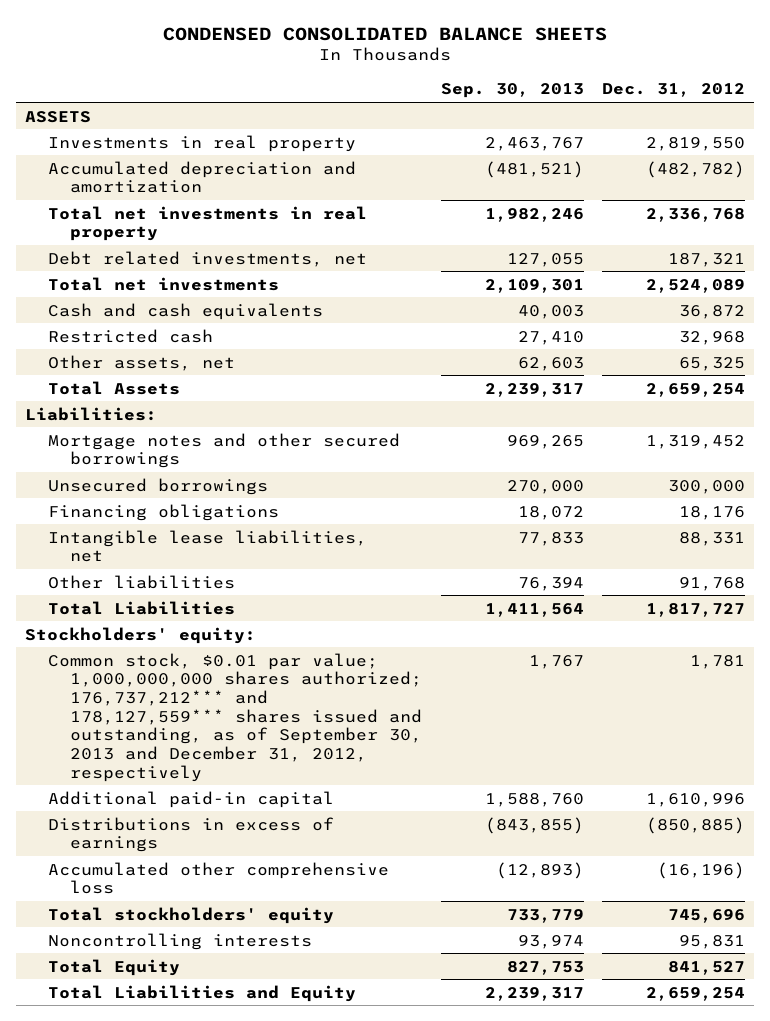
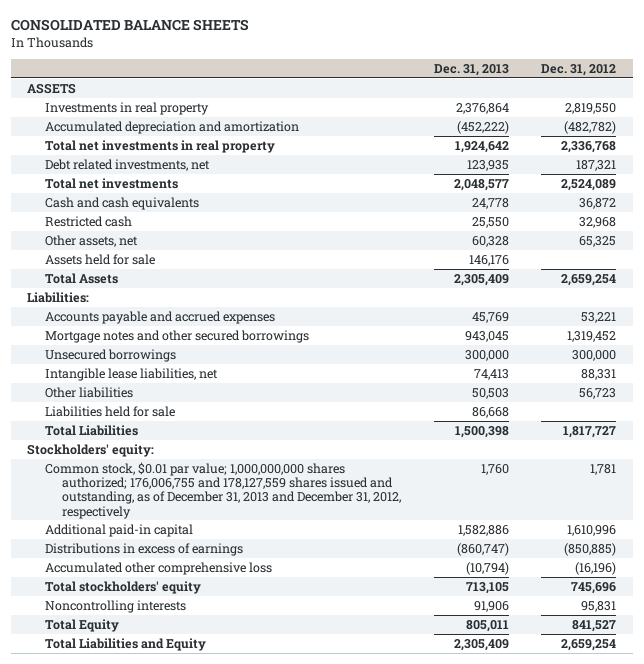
- CONDENSED CONSOLIDATED BALANCE SHEETS
+ CONSOLIDATED BALANCE SHEETS
- | Sep. 30, 2013 | Dec. 31, 2012
+ | Dec. 31, 2013 | Dec. 31, 2012
+ Assets held for sale | 146,176 |
+ Accounts payable and accrued expenses | 45,769 | 53,221
- Financing obligations | 18,072 | 18,176
- Other liabilities | 76,394 | 91,768
+ Other liabilities | 50,503 | 56,723
+ Liabilities held for sale | 86,668 |
- Common stock, $0.01 par value; 1,000,000,000 shares authorized; 176,737,212*** and 178,127,559*** shares issued and outstanding, as of September 30, 2013 and December 31, 2012, respectively | 1,767 | 1,781
+ Common stock, $0.01 par value; 1,000,000,000 shares authorized; 176,006,755 and 178,127,559 shares issued and outstanding, as of December 31, 2013 and December 31, 2012, respectively | 1,760 | 1,781

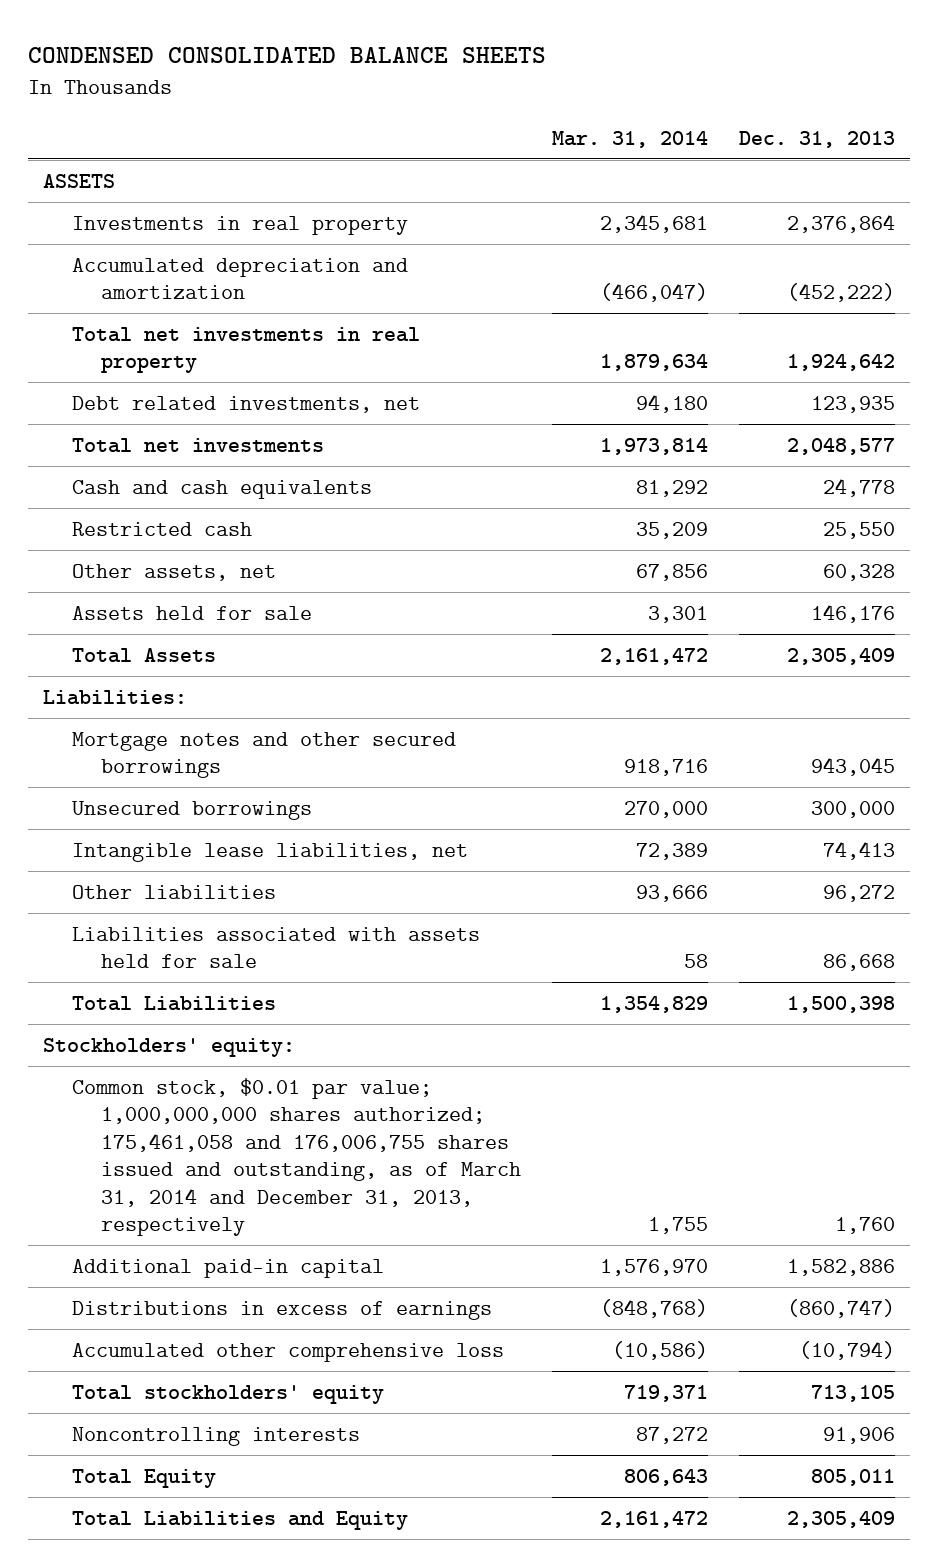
- CONSOLIDATED BALANCE SHEETS
+ CONDENSED CONSOLIDATED BALANCE SHEETS
- | Dec. 31, 2013 | Dec. 31, 2012
+ | Mar. 31, 2014 | Dec. 31, 2013
- Accounts payable and accrued expenses | 45,769 | 53,221
- Other liabilities | 50,503 | 56,723
- Liabilities held for sale | 86,668 |
+ Other liabilities | 93,666 | 96,272
+ Liabilities associated with assets held for sale | 58 | 86,668
- Common stock, $0.01 par value; 1,000,000,000 shares authorized; 176,006,755 and 178,127,559 shares issued and outstanding, as of December 31, 2013 and December 31, 2012, respectively | 1,760 | 1,781
+ Common stock, $0.01 par value; 1,000,000,000 shares authorized; 175,461,058 and 176,006,755 shares issued and outstanding, as of March 31, 2014 and December 31, 2013, respectively | 1,755 | 1,760

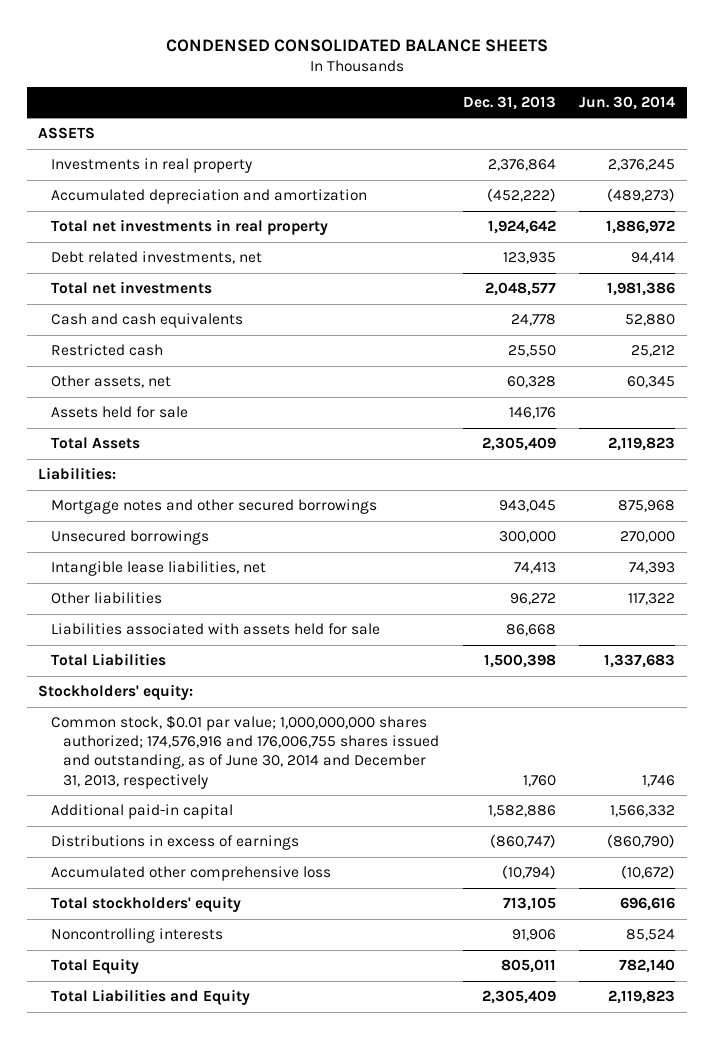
- | Mar. 31, 2014 | Dec. 31, 2013
+ | Dec. 31, 2013 | Jun. 30, 2014
- Common stock, $0.01 par value; 1,000,000,000 shares authorized; 175,461,058 and 176,006,755 shares issued and outstanding, as of March 31, 2014 and December 31, 2013, respectively | 1,755 | 1,760
+ Common stock, $0.01 par value; 1,000,000,000 shares authorized; 174,576,916 and 176,006,755 shares issued and outstanding, as of June 30, 2014 and December 31, 2013, respectively | 1,760 | 1,746

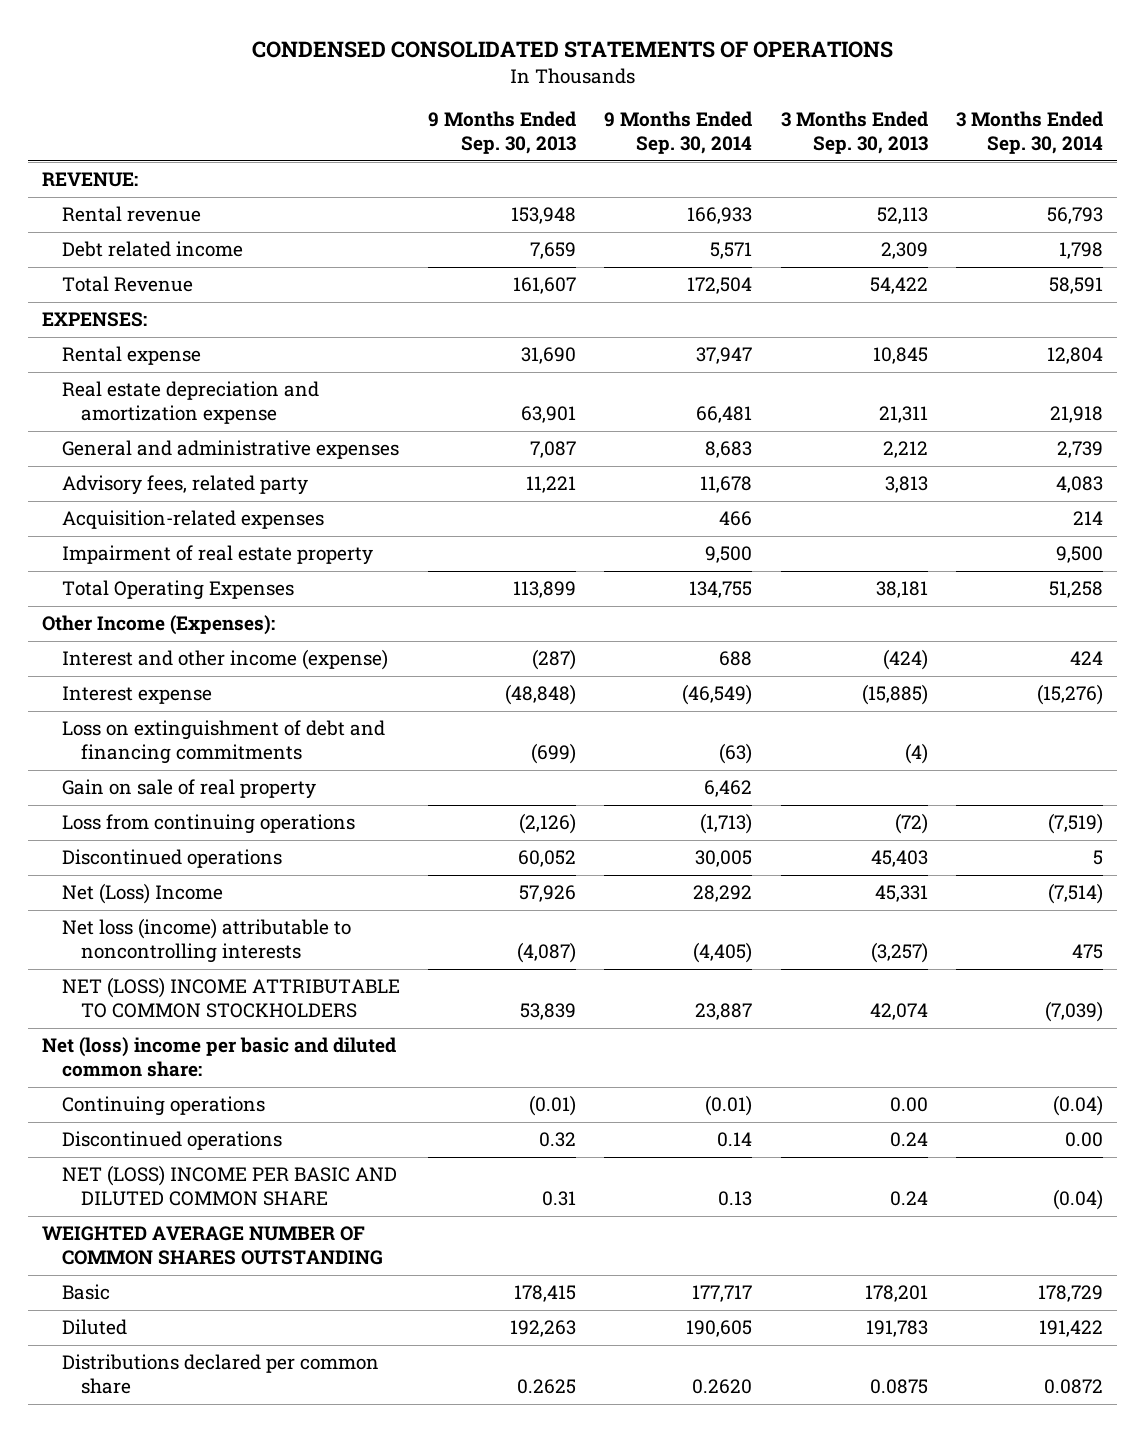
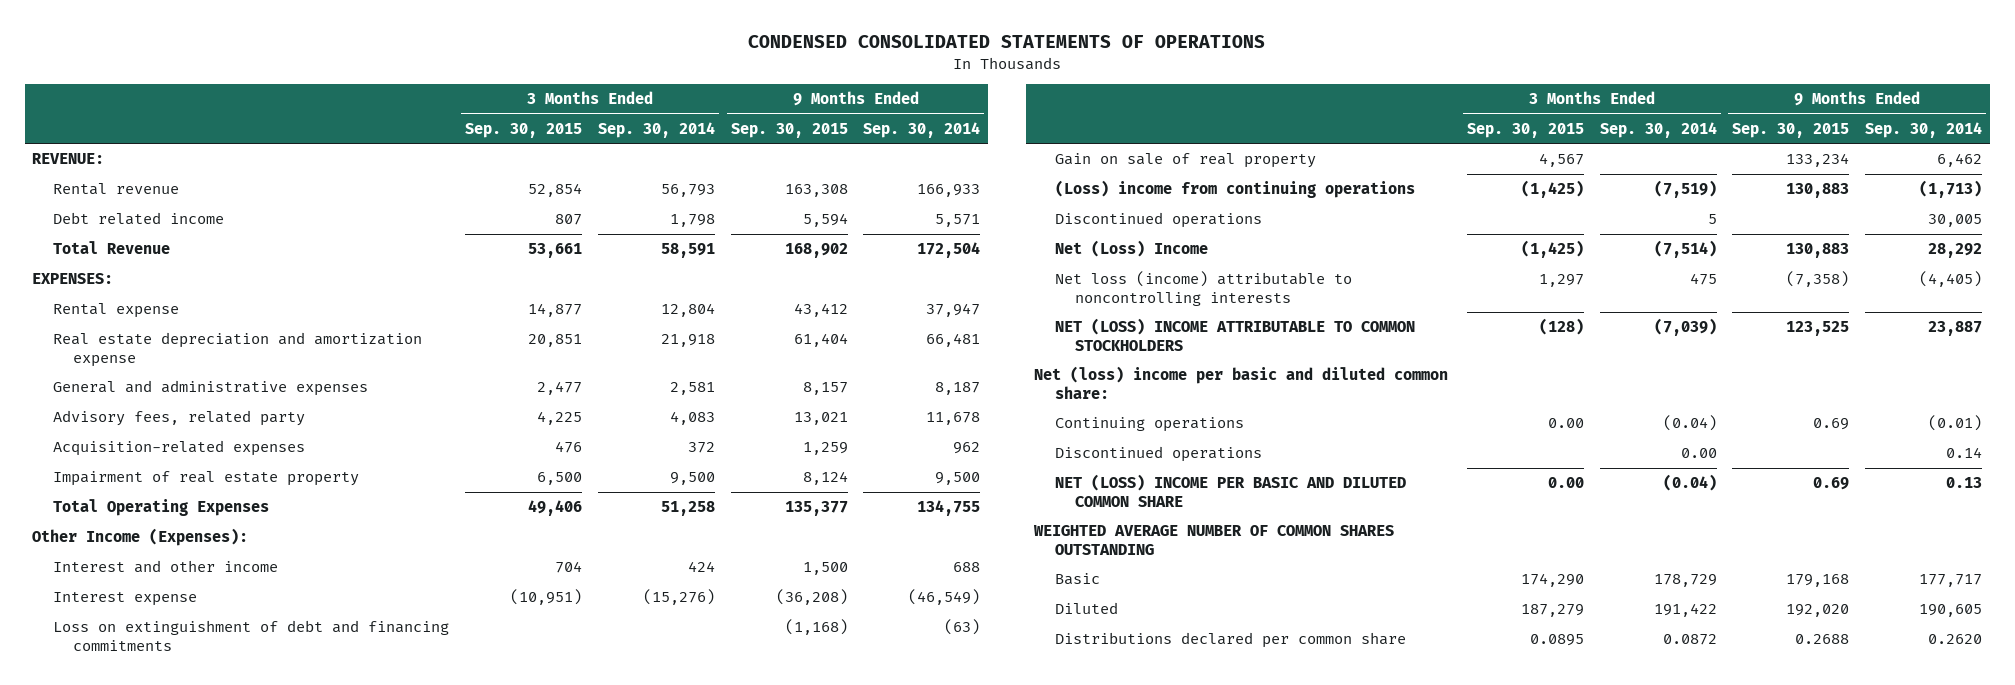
- | 9 Months Ended Sep. 30, 2013 | 9 Months Ended Sep. 30, 2014 | 3 Months Ended Sep. 30, 2013 | 3 Months Ended Sep. 30, 2014
+ | 3 Months Ended Sep. 30, 2015 | 3 Months Ended Sep. 30, 2014 | 9 Months Ended Sep. 30, 2015 | 9 Months Ended Sep. 30, 2014
- General and administrative expenses | 7,087 | 8,683 | 2,212 | 2,739
+ General and administrative expenses | 2,477 | 2,581 | 8,157 | 8,187
- Acquisition-related expenses | | 466 | | 214
+ Acquisition-related expenses | 476 | 372 | 1,259 | 962
- Interest and other income (expense) | (287) | 688 | (424) | 424
+ Interest and other income | 704 | 424 | 1,500 | 688
- Loss from continuing operations | (2,126) | (1,713) | (72) | (7,519)
+ (Loss) income from continuing operations | (1,425) | (7,519) | 130,883 | (1,713)

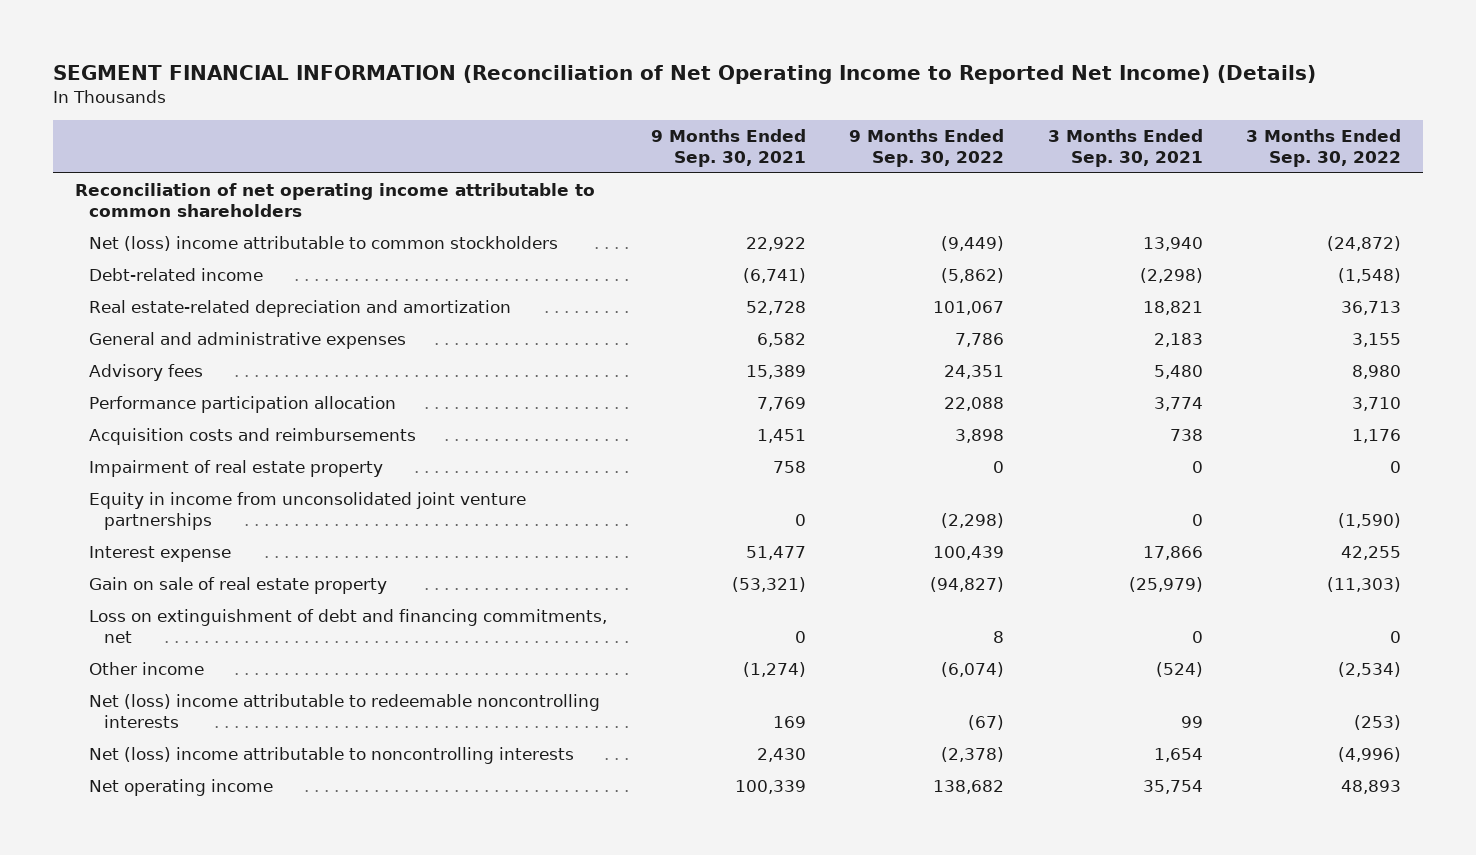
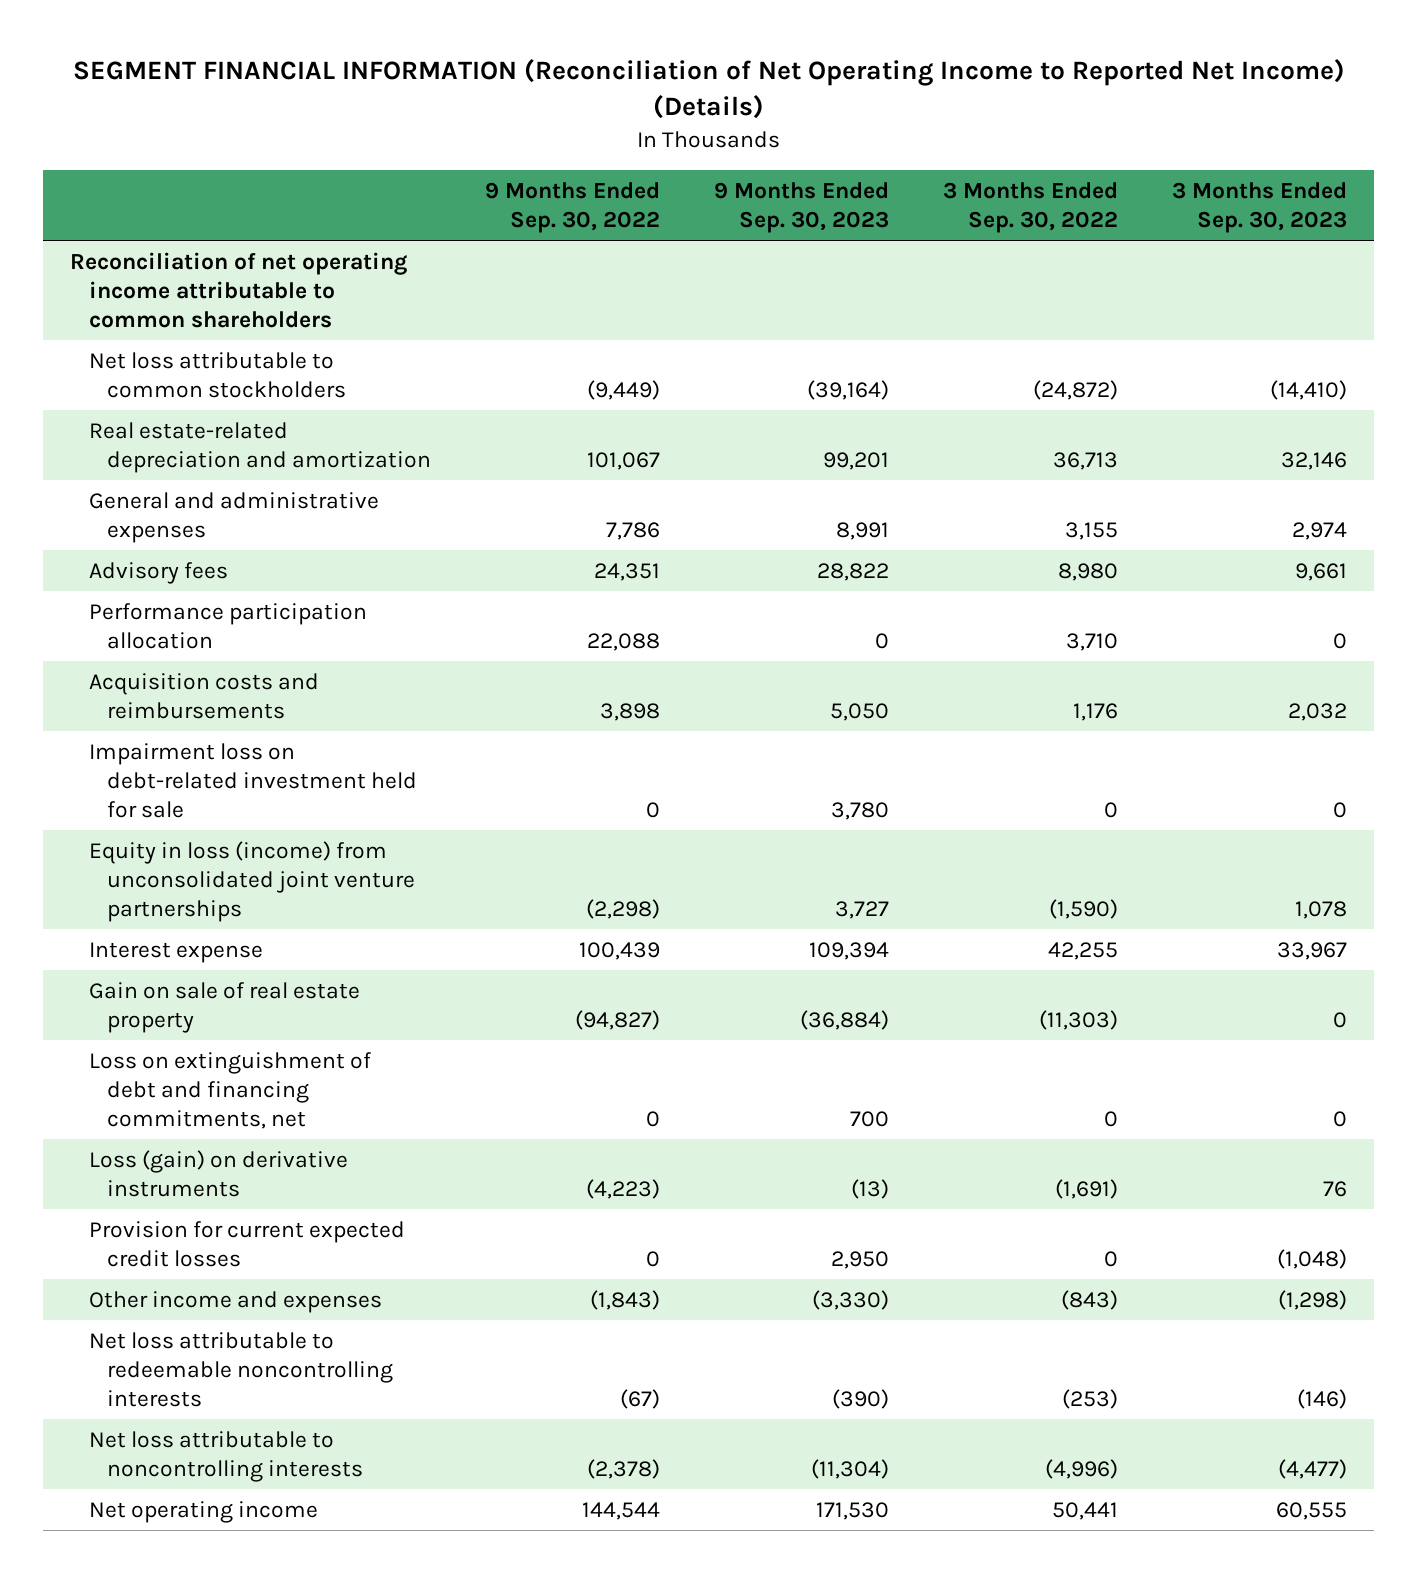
- | 9 Months Ended Sep. 30, 2021 | 9 Months Ended Sep. 30, 2022 | 3 Months Ended Sep. 30, 2021 | 3 Months Ended Sep. 30, 2022
+ | 9 Months Ended Sep. 30, 2022 | 9 Months Ended Sep. 30, 2023 | 3 Months Ended Sep. 30, 2022 | 3 Months Ended Sep. 30, 2023
- Net (loss) income attributable to common stockholders | 22,922 | (9,449) | 13,940 | (24,872)
- Debt-related income | (6,741) | (5,862) | (2,298) | (1,548)
+ Net loss attributable to common stockholders | (9,449) | (39,164) | (24,872) | (14,410)
- Impairment of real estate property | 758 | 0 | 0 | 0
- Equity in income from unconsolidated joint venture partnerships | 0 | (2,298) | 0 | (1,590)
+ Impairment loss on debt-related investment held for sale | 0 | 3,780 | 0 | 0
+ Equity in loss (income) from unconsolidated joint venture partnerships | (2,298) | 3,727 | (1,590) | 1,078
- Loss on extinguishment of debt and financing commitments, net | 0 | 8 | 0 | 0
- Other income | (1,274) | (6,074) | (524) | (2,534)
- Net (loss) income attributable to redeemable noncontrolling interests | 169 | (67) | 99 | (253)
- Net (loss) income attributable to noncontrolling interests | 2,430 | (2,378) | 1,654 | (4,996)
- Net operating income | 100,339 | 138,682 | 35,754 | 48,893
+ Loss on extinguishment of debt and financing commitments, net | 0 | 700 | 0 | 0
+ Loss (gain) on derivative instruments | (4,223) | (13) | (1,691) | 76
+ Provision for current expected credit losses | 0 | 2,950 | 0 | (1,048)
+ Other income and expenses | (1,843) | (3,330) | (843) | (1,298)
+ Net loss attributable to redeemable noncontrolling interests | (67) | (390) | (253) | (146)
+ Net loss attributable to noncontrolling interests | (2,378) | (11,304) | (4,996) | (4,477)
+ Net operating income | 144,544 | 171,530 | 50,441 | 60,555

